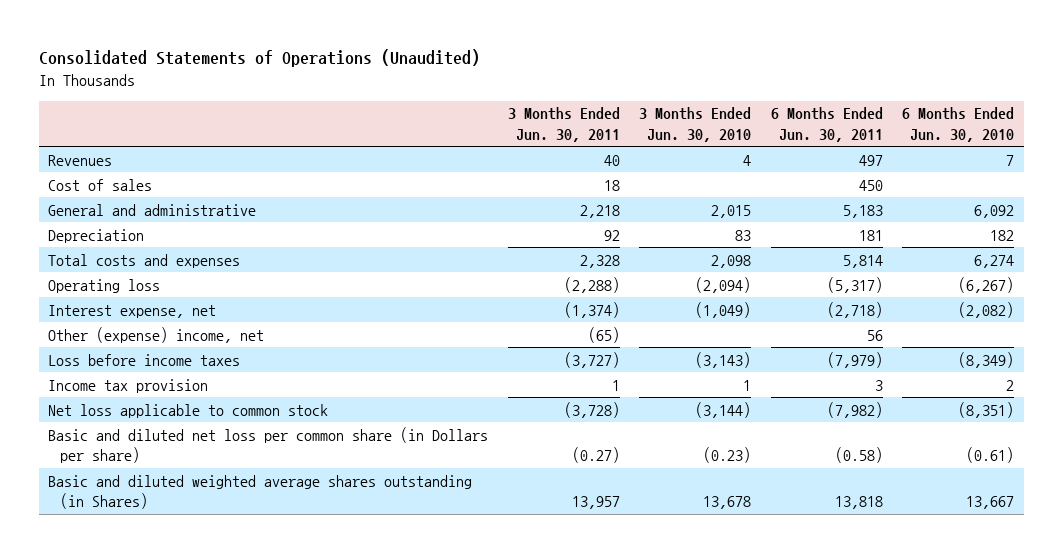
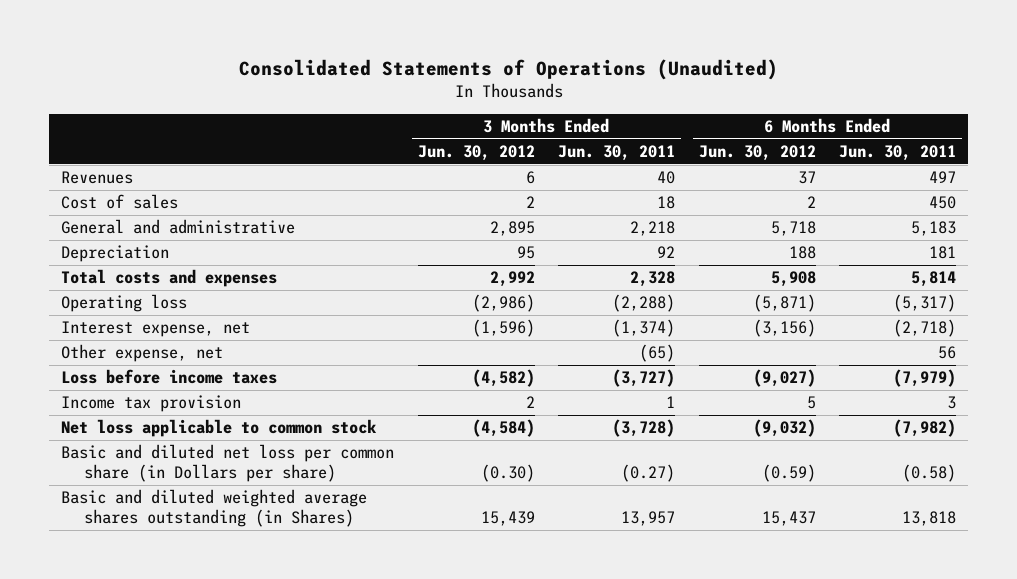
- | 3 Months Ended Jun. 30, 2011 | 3 Months Ended Jun. 30, 2010 | 6 Months Ended Jun. 30, 2011 | 6 Months Ended Jun. 30, 2010
+ | 3 Months Ended Jun. 30, 2012 | 3 Months Ended Jun. 30, 2011 | 6 Months Ended Jun. 30, 2012 | 6 Months Ended Jun. 30, 2011
- Other (expense) income, net | (65) | | 56 |
+ Other expense, net | | (65) | | 56

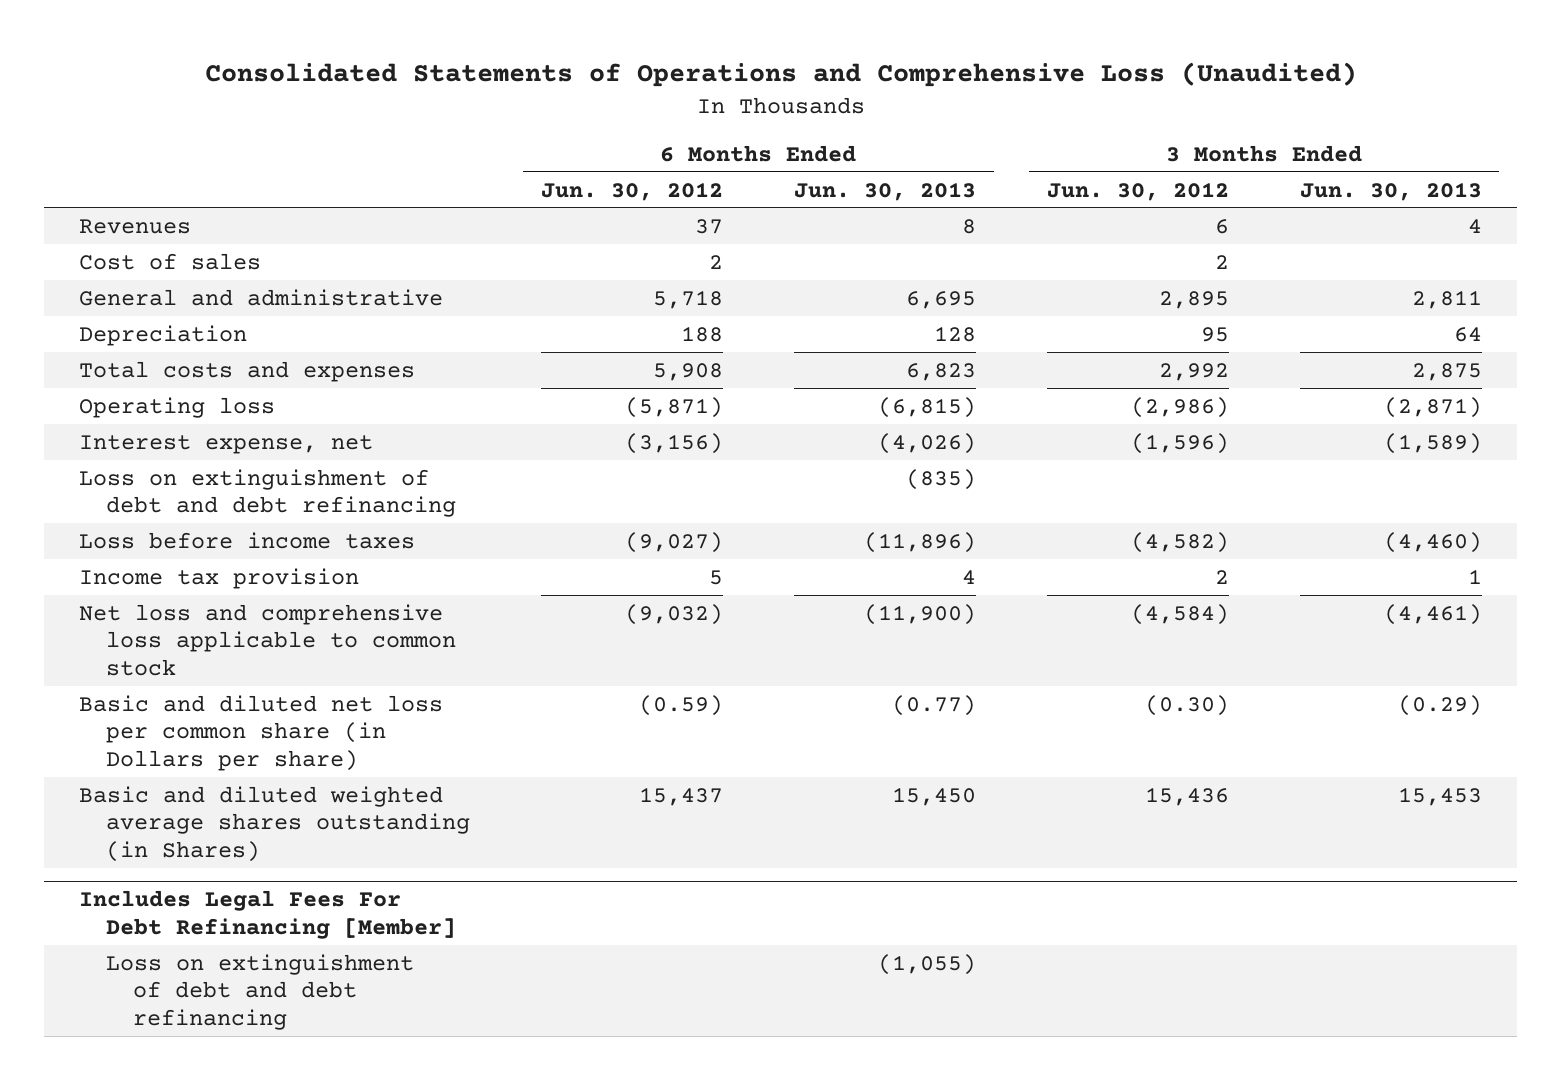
- Consolidated Statements of Operations (Unaudited)
+ Consolidated Statements of Operations and Comprehensive Loss (Unaudited)
- | 3 Months Ended Jun. 30, 2012 | 3 Months Ended Jun. 30, 2011 | 6 Months Ended Jun. 30, 2012 | 6 Months Ended Jun. 30, 2011
+ | 6 Months Ended Jun. 30, 2012 | 6 Months Ended Jun. 30, 2013 | 3 Months Ended Jun. 30, 2012 | 3 Months Ended Jun. 30, 2013
- Other expense, net | | (65) | | 56
+ Loss on extinguishment of debt and debt refinancing | | (835) | |
- Net loss applicable to common stock | (4,584) | (3,728) | (9,032) | (7,982)
+ Net loss and comprehensive loss applicable to common stock | (9,032) | (11,900) | (4,584) | (4,461)
- Basic and diluted weighted average shares outstanding (in Shares) | 15,439 | 13,957 | 15,437 | 13,818
+ Basic and diluted weighted average shares outstanding (in Shares) | 15,437 | 15,450 | 15,436 | 15,453
+ Includes Legal Fees For Debt Refinancing [Member]
+ Loss on extinguishment of debt and debt refinancing | | (1,055) | |

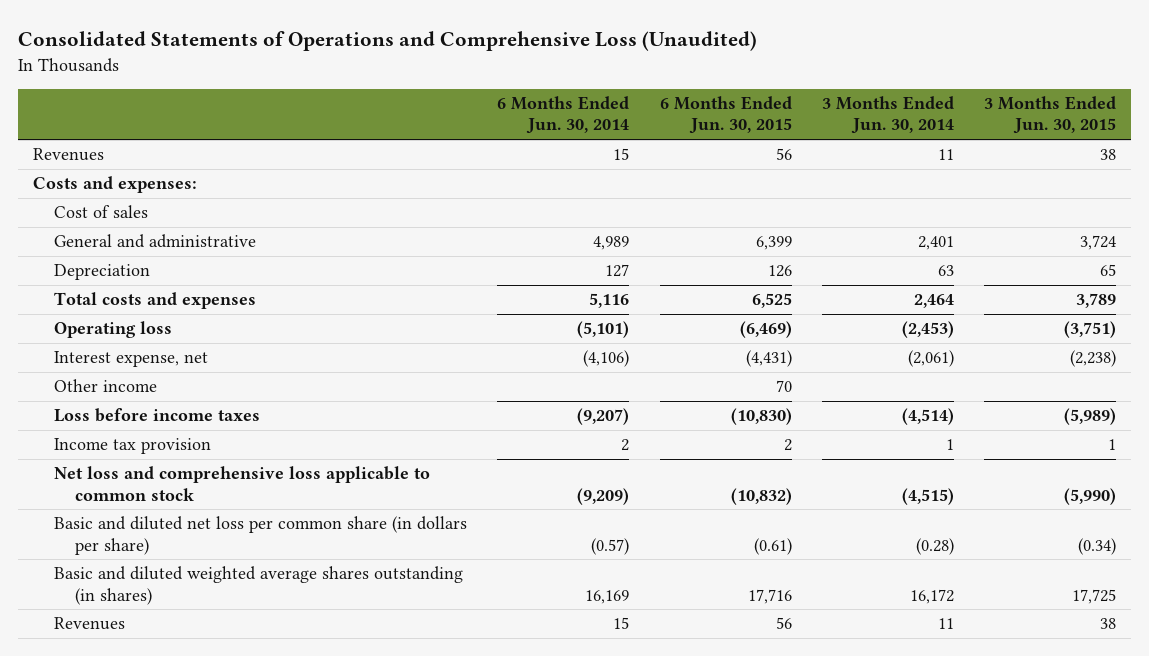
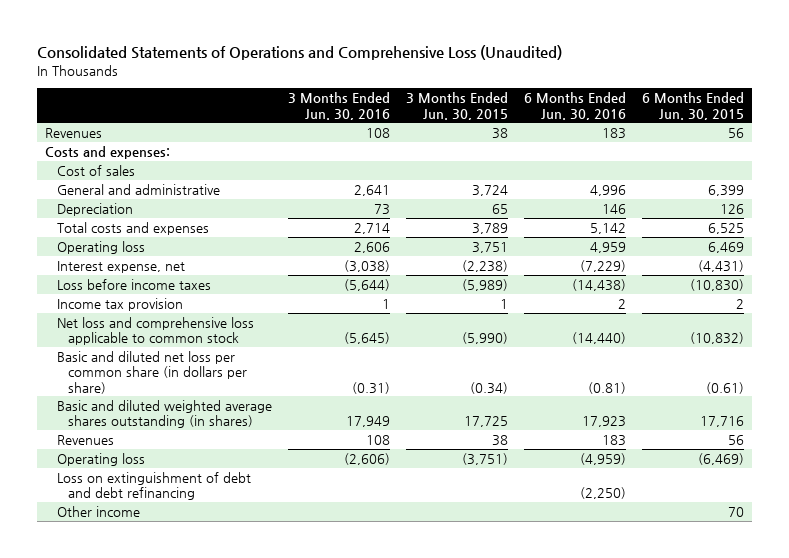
- | 6 Months Ended Jun. 30, 2014 | 6 Months Ended Jun. 30, 2015 | 3 Months Ended Jun. 30, 2014 | 3 Months Ended Jun. 30, 2015
+ | 3 Months Ended Jun. 30, 2016 | 3 Months Ended Jun. 30, 2015 | 6 Months Ended Jun. 30, 2016 | 6 Months Ended Jun. 30, 2015
+ Operating loss | 2,606 | 3,751 | 4,959 | 6,469
moved down: Operating loss | (2,606) | (3,751) | (4,959) | (6,469)
+ Loss on extinguishment of debt and debt refinancing | | | (2,250) |
moved down: Other income | | | | 70

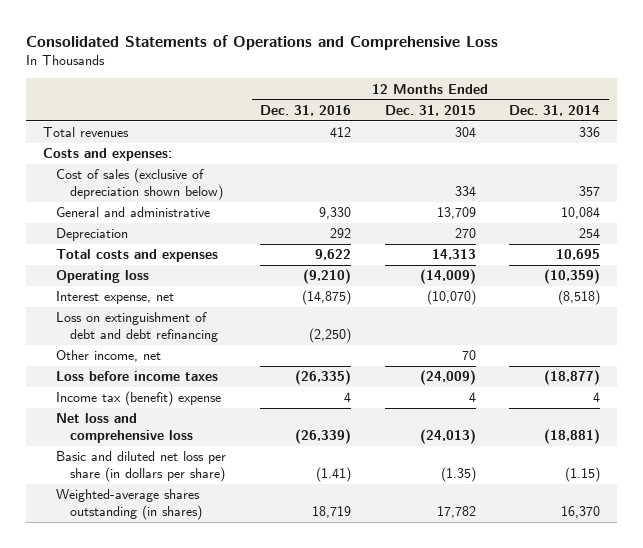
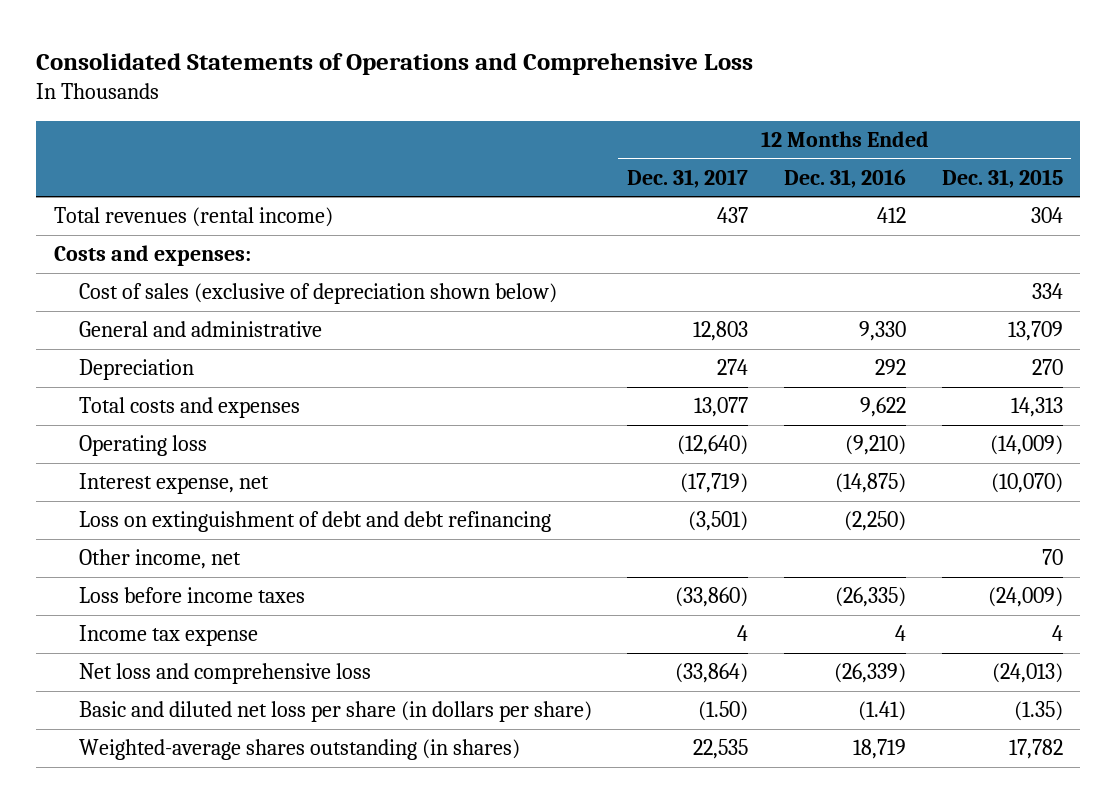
- | 12 Months Ended Dec. 31, 2016 | 12 Months Ended Dec. 31, 2015 | 12 Months Ended Dec. 31, 2014
+ | 12 Months Ended Dec. 31, 2017 | 12 Months Ended Dec. 31, 2016 | 12 Months Ended Dec. 31, 2015
- Total revenues | 412 | 304 | 336
+ Total revenues (rental income) | 437 | 412 | 304
- Income tax (benefit) expense | 4 | 4 | 4
+ Income tax expense | 4 | 4 | 4

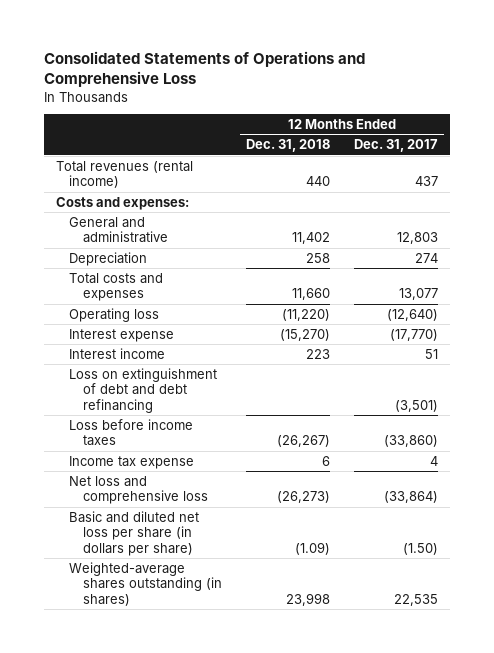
- | 12 Months Ended Dec. 31, 2017 | 12 Months Ended Dec. 31, 2016 | 12 Months Ended Dec. 31, 2015
+ | 12 Months Ended Dec. 31, 2018 | 12 Months Ended Dec. 31, 2017
- Cost of sales (exclusive of depreciation shown below) | | | 334
- Interest expense, net | (17,719) | (14,875) | (10,070)
+ Interest expense | (15,270) | (17,770)
+ Interest income | 223 | 51
- Other income, net | | | 70

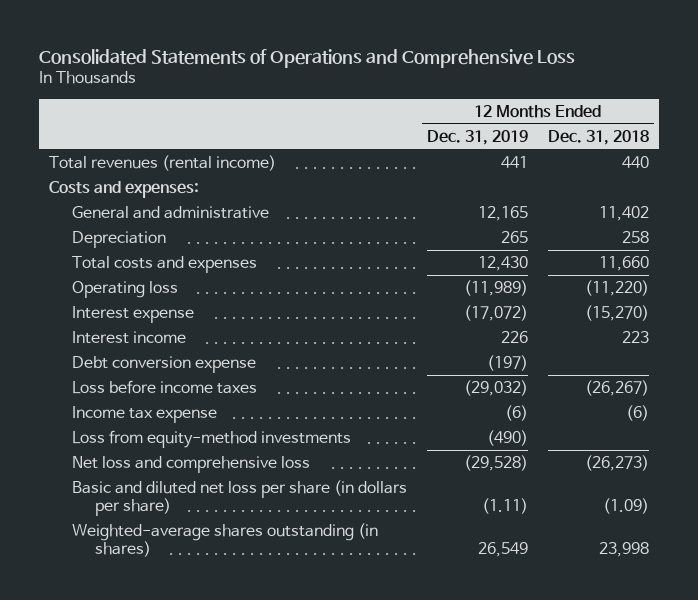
- | 12 Months Ended Dec. 31, 2018 | 12 Months Ended Dec. 31, 2017
+ | 12 Months Ended Dec. 31, 2019 | 12 Months Ended Dec. 31, 2018
- Loss on extinguishment of debt and debt refinancing | | (3,501)
+ Debt conversion expense | (197) |
- Income tax expense | 6 | 4
+ Income tax expense | (6) | (6)
+ Loss from equity-method investments | (490) |

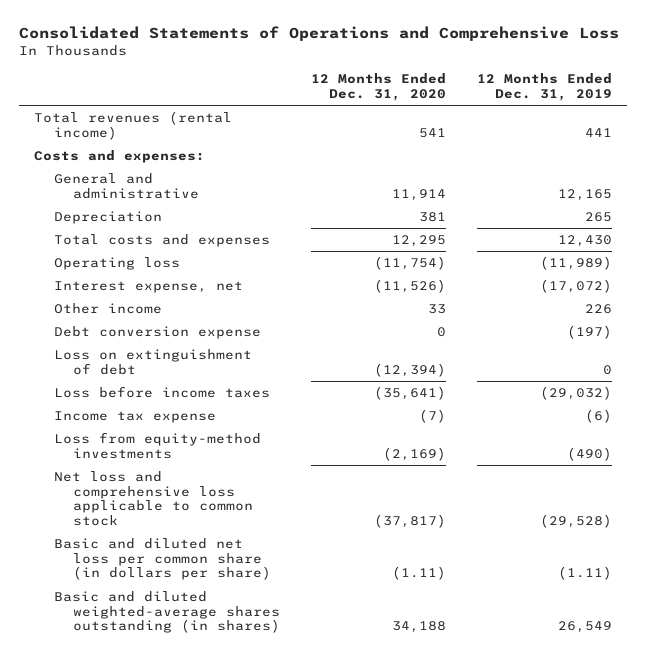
- | 12 Months Ended Dec. 31, 2019 | 12 Months Ended Dec. 31, 2018
+ | 12 Months Ended Dec. 31, 2020 | 12 Months Ended Dec. 31, 2019
- Interest expense | (17,072) | (15,270)
- Interest income | 226 | 223
+ Interest expense, net | (11,526) | (17,072)
+ Other income | 33 | 226
+ Loss on extinguishment of debt | (12,394) | 0
- Net loss and comprehensive loss | (29,528) | (26,273)
- Basic and diluted net loss per share (in dollars per share) | (1.11) | (1.09)
- Weighted-average shares outstanding (in shares) | 26,549 | 23,998
+ Net loss and comprehensive loss applicable to common stock | (37,817) | (29,528)
+ Basic and diluted net loss per common share (in dollars per share) | (1.11) | (1.11)
+ Basic and diluted weighted-average shares outstanding (in shares) | 34,188 | 26,549

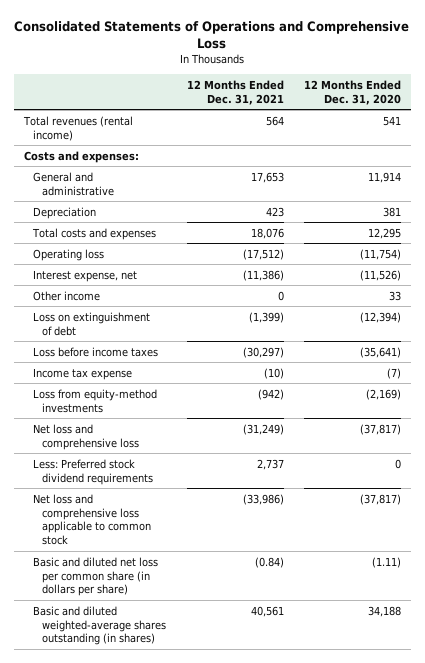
- | 12 Months Ended Dec. 31, 2020 | 12 Months Ended Dec. 31, 2019
+ | 12 Months Ended Dec. 31, 2021 | 12 Months Ended Dec. 31, 2020
- Debt conversion expense | 0 | (197)
+ Net loss and comprehensive loss | (31,249) | (37,817)
+ Less: Preferred stock dividend requirements | 2,737 | 0

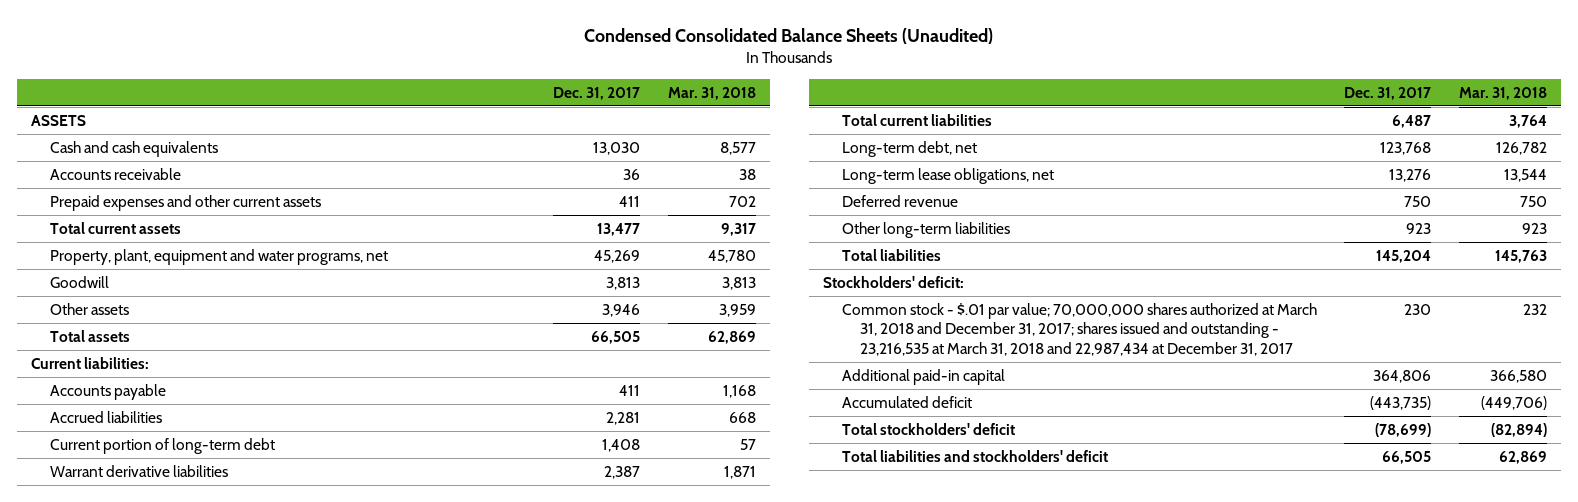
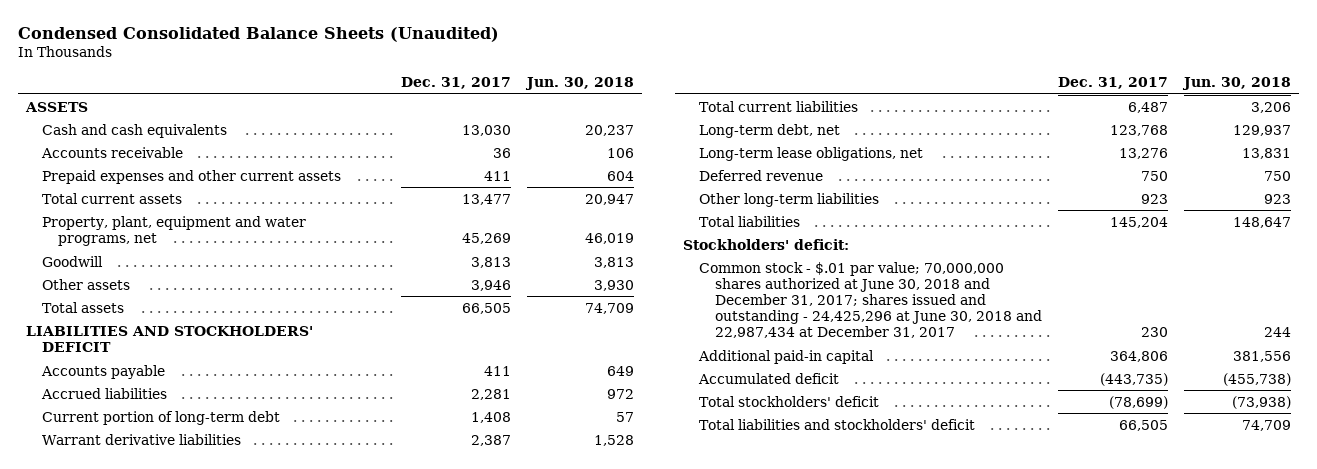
- | Dec. 31, 2017 | Mar. 31, 2018
+ | Dec. 31, 2017 | Jun. 30, 2018
- Current liabilities:
+ LIABILITIES AND STOCKHOLDERS' DEFICIT
- Common stock - $.01 par value; 70,000,000 shares authorized at March 31, 2018 and December 31, 2017; shares issued and outstanding - 23,216,535 at March 31, 2018 and 22,987,434 at December 31, 2017 | 230 | 232
+ Common stock - $.01 par value; 70,000,000 shares authorized at June 30, 2018 and December 31, 2017; shares issued and outstanding - 24,425,296 at June 30, 2018 and 22,987,434 at December 31, 2017 | 230 | 244

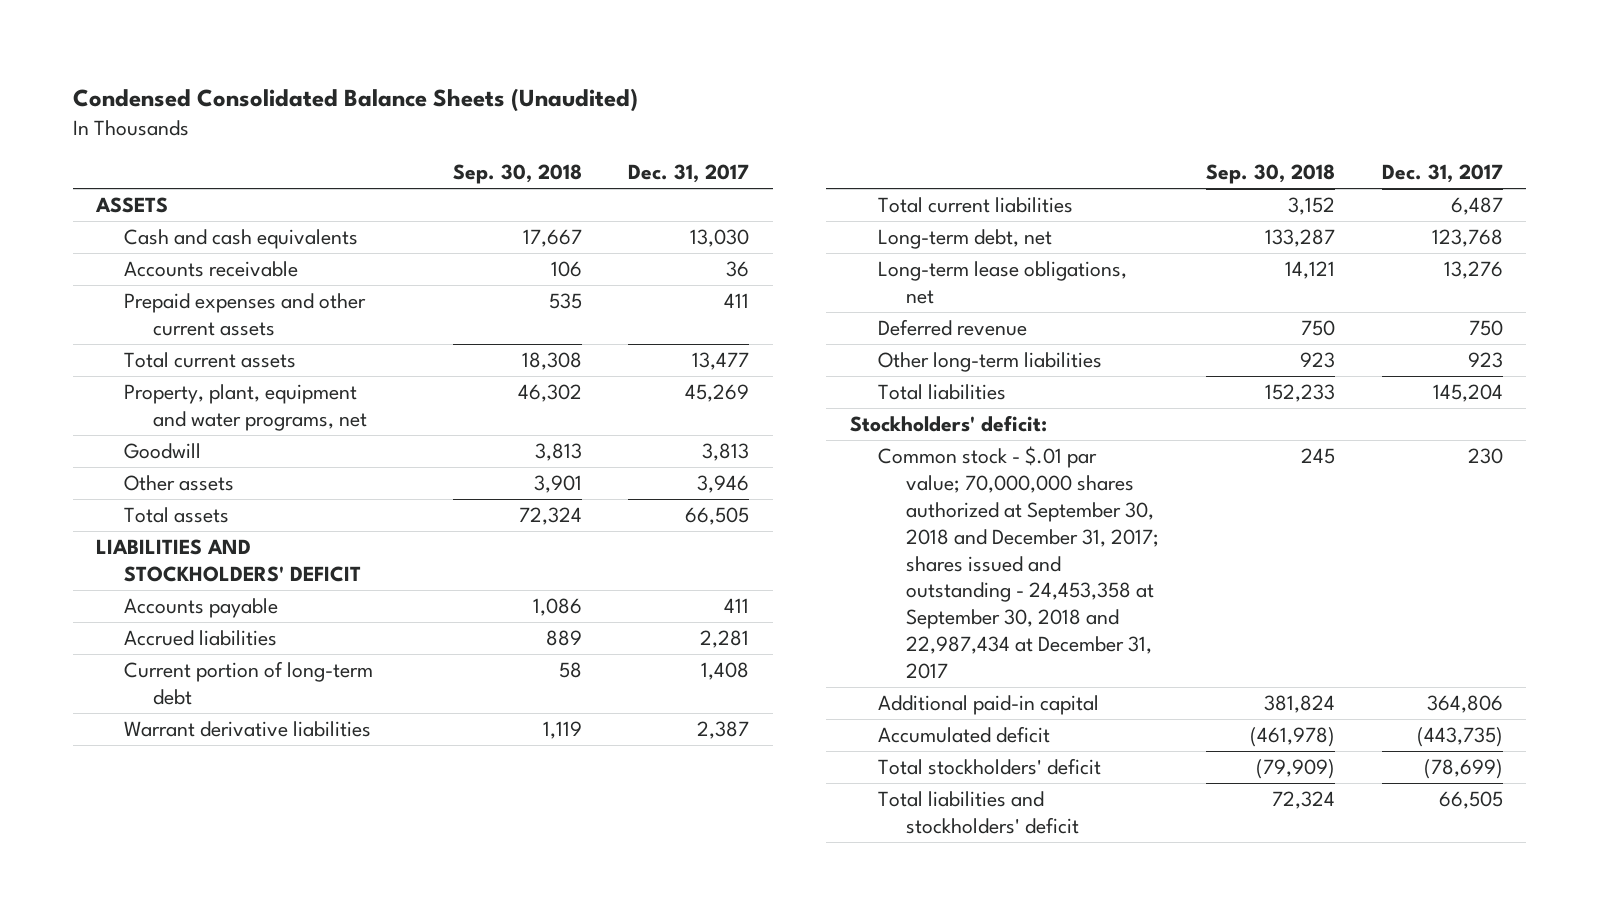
- | Dec. 31, 2017 | Jun. 30, 2018
+ | Sep. 30, 2018 | Dec. 31, 2017
- Common stock - $.01 par value; 70,000,000 shares authorized at June 30, 2018 and December 31, 2017; shares issued and outstanding - 24,425,296 at June 30, 2018 and 22,987,434 at December 31, 2017 | 230 | 244
+ Common stock - $.01 par value; 70,000,000 shares authorized at September 30, 2018 and December 31, 2017; shares issued and outstanding - 24,453,358 at September 30, 2018 and 22,987,434 at December 31, 2017 | 245 | 230

